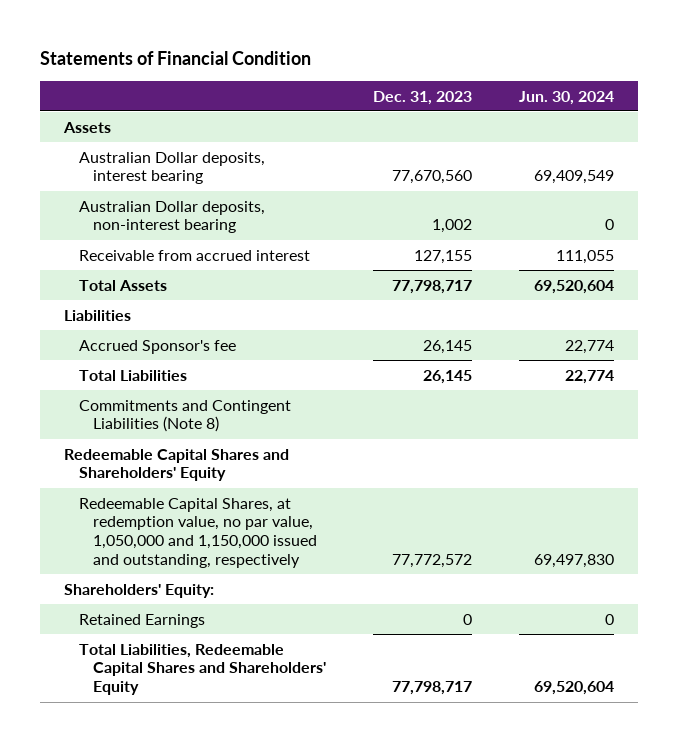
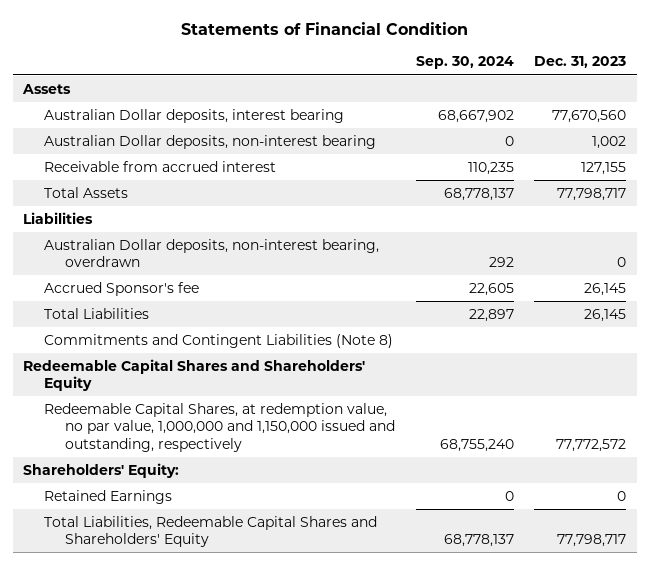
- | Dec. 31, 2023 | Jun. 30, 2024
+ | Sep. 30, 2024 | Dec. 31, 2023
+ Australian Dollar deposits, non-interest bearing, overdrawn | 292 | 0
- Redeemable Capital Shares, at redemption value, no par value, 1,050,000 and 1,150,000 issued and outstanding, respectively | 77,772,572 | 69,497,830
+ Redeemable Capital Shares, at redemption value, no par value, 1,000,000 and 1,150,000 issued and outstanding, respectively | 68,755,240 | 77,772,572

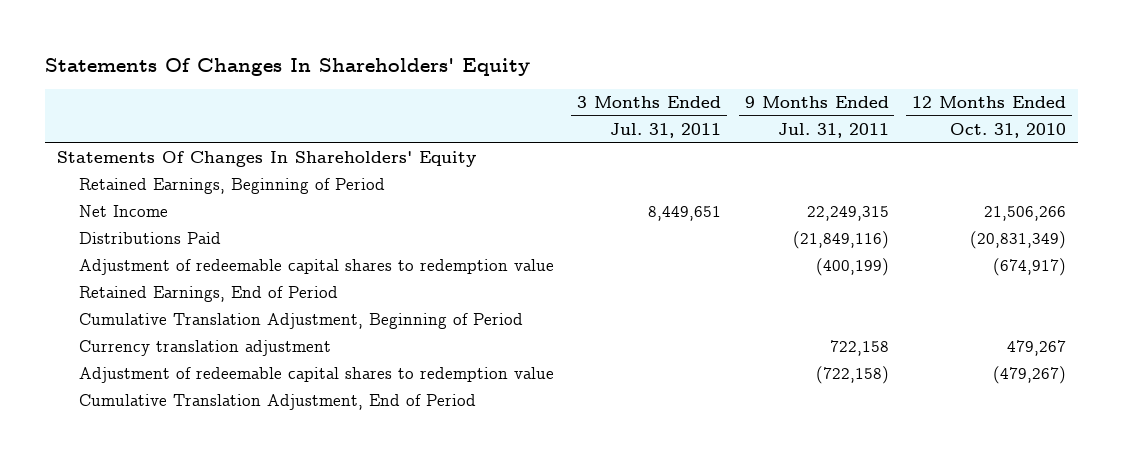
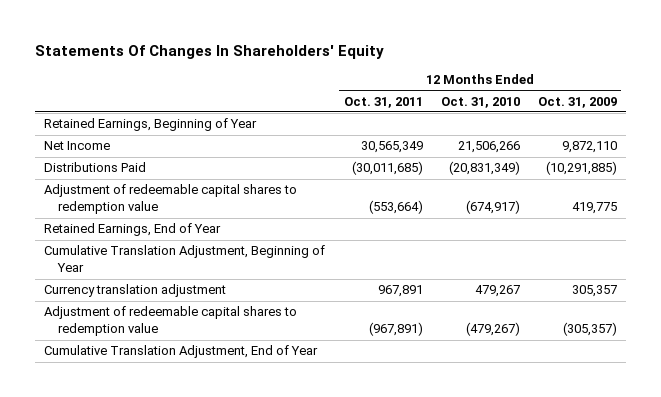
- | 3 Months Ended Jul. 31, 2011 | 9 Months Ended Jul. 31, 2011 | 12 Months Ended Oct. 31, 2010
+ | 12 Months Ended Oct. 31, 2011 | 12 Months Ended Oct. 31, 2010 | 12 Months Ended Oct. 31, 2009
- Statements Of Changes In Shareholders' Equity
- Retained Earnings, Beginning of Period
+ Retained Earnings, Beginning of Year
- Retained Earnings, End of Period
- Cumulative Translation Adjustment, Beginning of Period
+ Retained Earnings, End of Year
+ Cumulative Translation Adjustment, Beginning of Year
- Cumulative Translation Adjustment, End of Period
+ Cumulative Translation Adjustment, End of Year

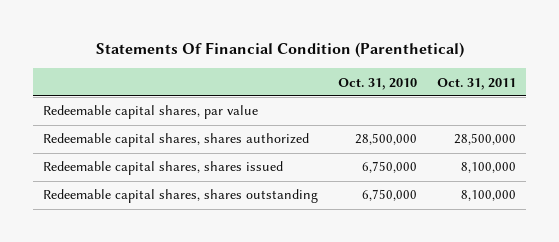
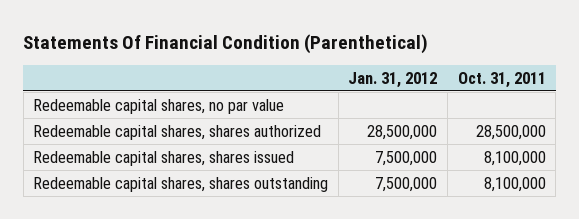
- | Oct. 31, 2010 | Oct. 31, 2011
+ | Jan. 31, 2012 | Oct. 31, 2011
- Redeemable capital shares, par value
+ Redeemable capital shares, no par value

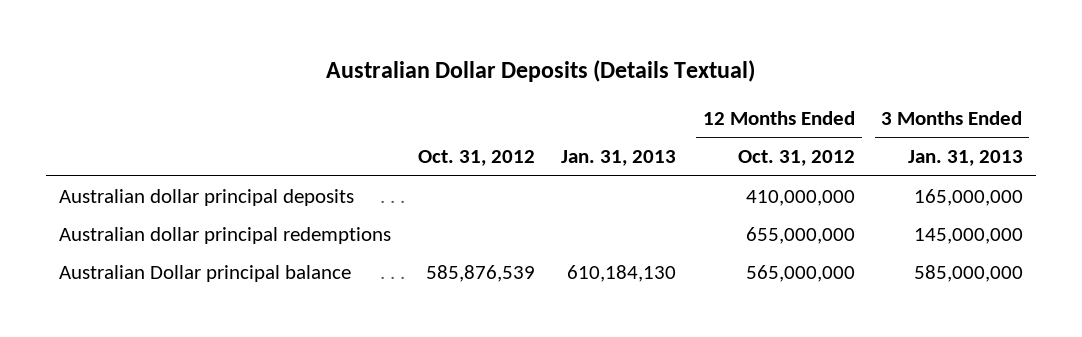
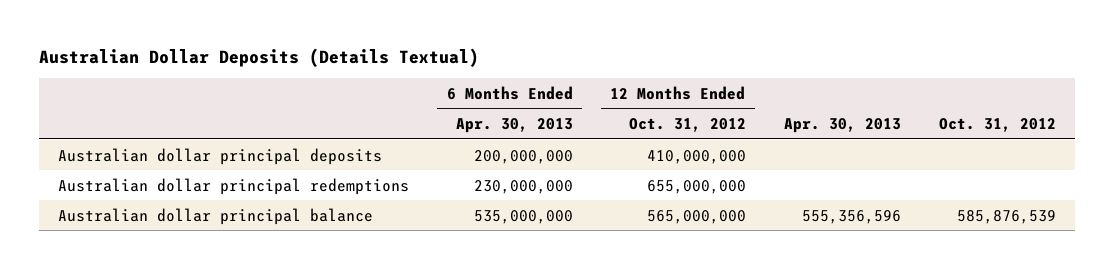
- | Oct. 31, 2012 | Jan. 31, 2013 | 12 Months Ended Oct. 31, 2012 | 3 Months Ended Jan. 31, 2013
+ | 6 Months Ended Apr. 30, 2013 | 12 Months Ended Oct. 31, 2012 | Apr. 30, 2013 | Oct. 31, 2012
- Australian Dollar principal balance | 585,876,539 | 610,184,130 | 565,000,000 | 585,000,000
+ Australian dollar principal balance | 535,000,000 | 565,000,000 | 555,356,596 | 585,876,539

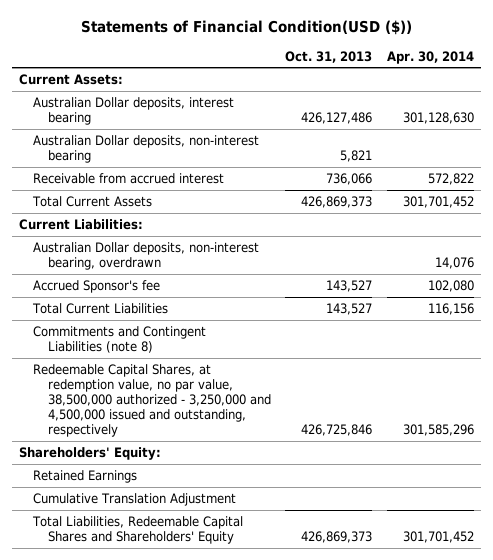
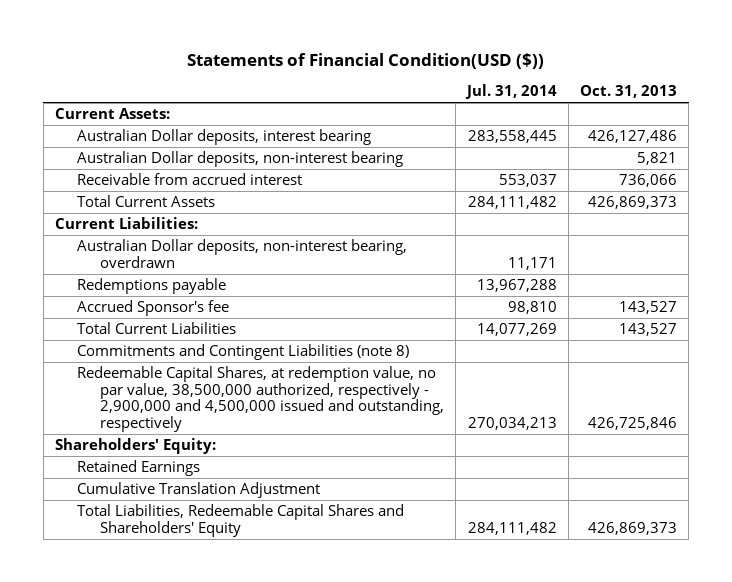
- | Oct. 31, 2013 | Apr. 30, 2014
+ | Jul. 31, 2014 | Oct. 31, 2013
+ Redemptions payable | 13,967,288 |
- Redeemable Capital Shares, at redemption value, no par value, 38,500,000 authorized - 3,250,000 and 4,500,000 issued and outstanding, respectively | 426,725,846 | 301,585,296
+ Redeemable Capital Shares, at redemption value, no par value, 38,500,000 authorized, respectively - 2,900,000 and 4,500,000 issued and outstanding, respectively | 270,034,213 | 426,725,846

